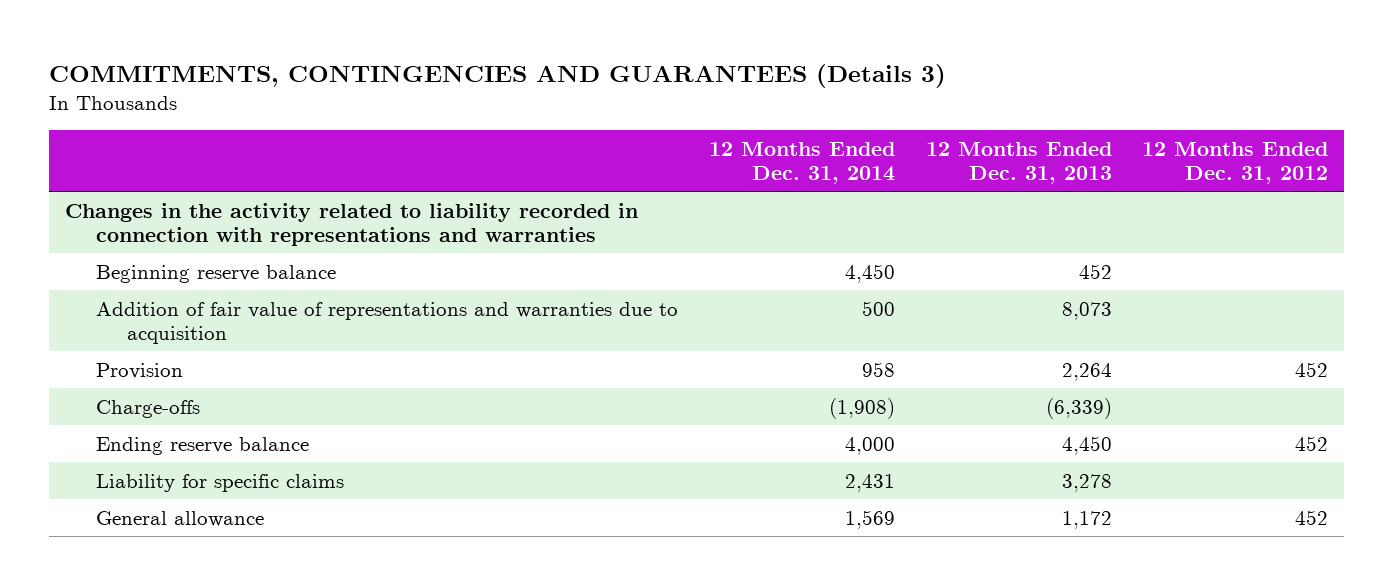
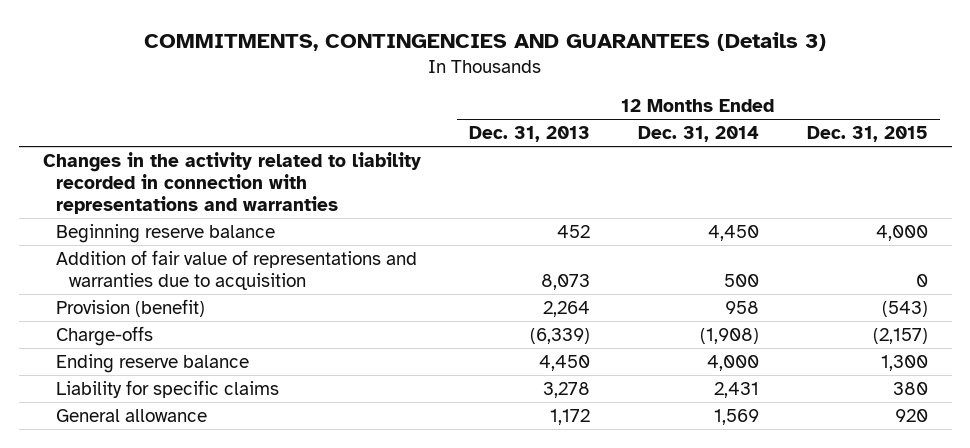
- | 12 Months Ended Dec. 31, 2014 | 12 Months Ended Dec. 31, 2013 | 12 Months Ended Dec. 31, 2012
+ | 12 Months Ended Dec. 31, 2013 | 12 Months Ended Dec. 31, 2014 | 12 Months Ended Dec. 31, 2015
- Provision | 958 | 2,264 | 452
+ Provision (benefit) | 2,264 | 958 | (543)

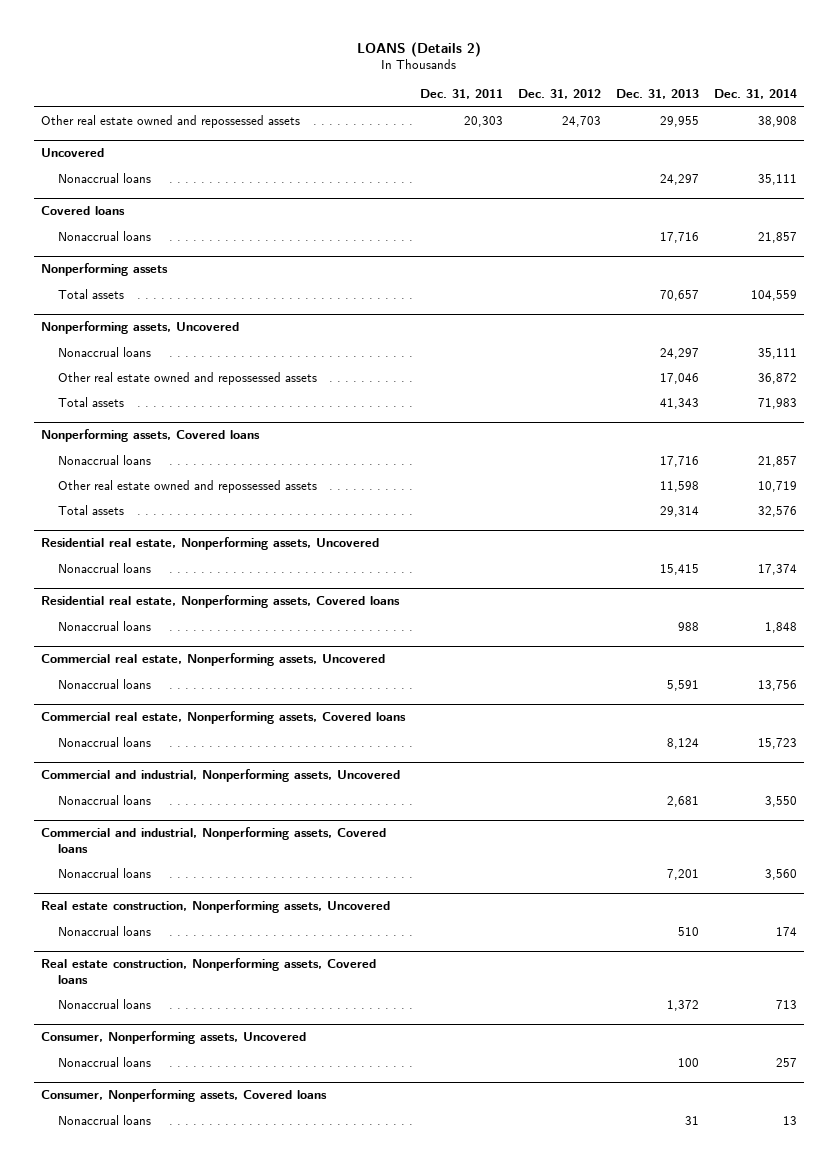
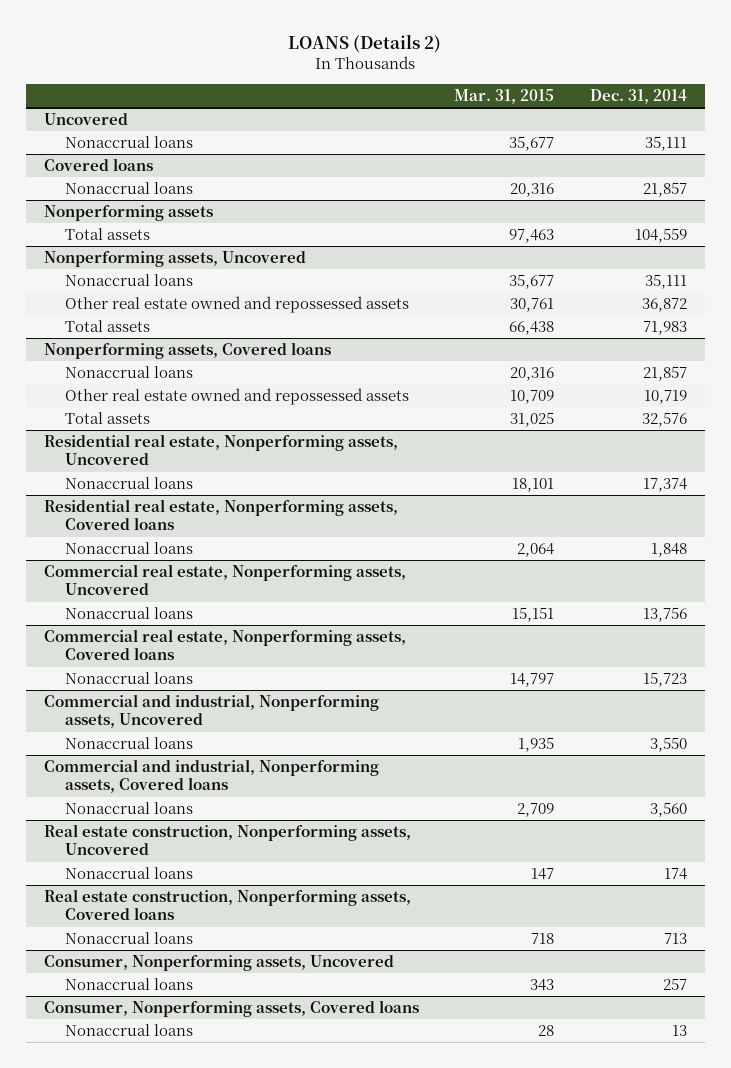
- | Dec. 31, 2011 | Dec. 31, 2012 | Dec. 31, 2013 | Dec. 31, 2014
+ | Mar. 31, 2015 | Dec. 31, 2014
- Other real estate owned and repossessed assets | 20,303 | 24,703 | 29,955 | 38,908

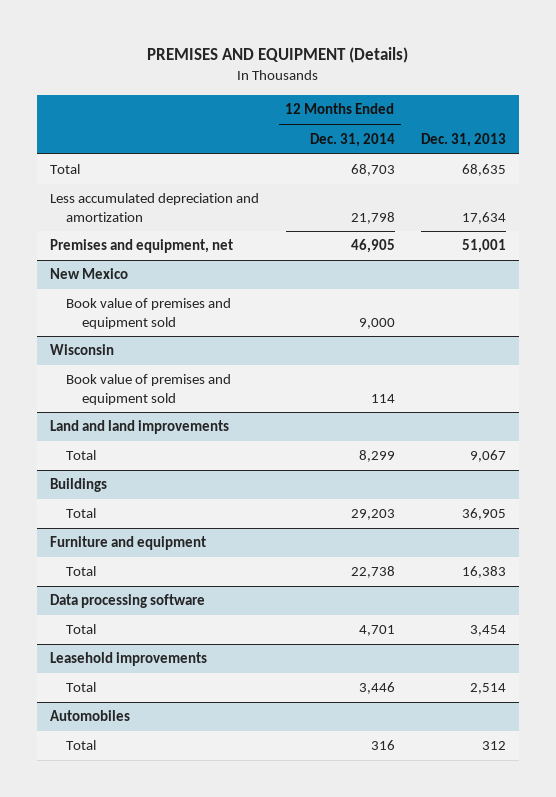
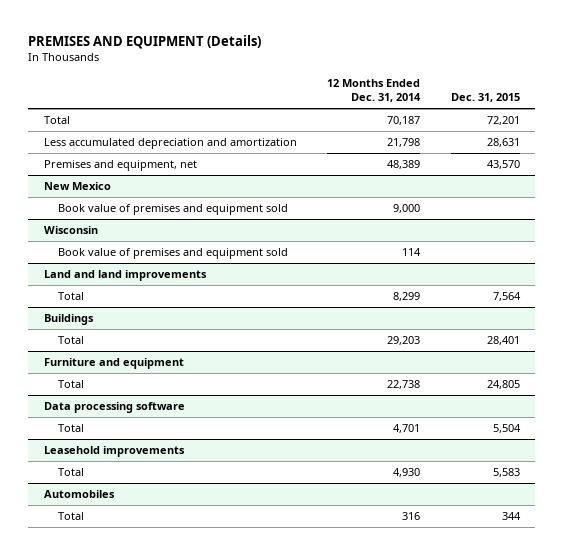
- | 12 Months Ended Dec. 31, 2014 | Dec. 31, 2013
+ | 12 Months Ended Dec. 31, 2014 | Dec. 31, 2015
- Total | 68,703 | 68,635
+ Total | 70,187 | 72,201
- Premises and equipment, net | 46,905 | 51,001
+ Premises and equipment, net | 48,389 | 43,570
@ Leasehold improvements
- Total | 3,446 | 2,514
+ Total | 4,930 | 5,583

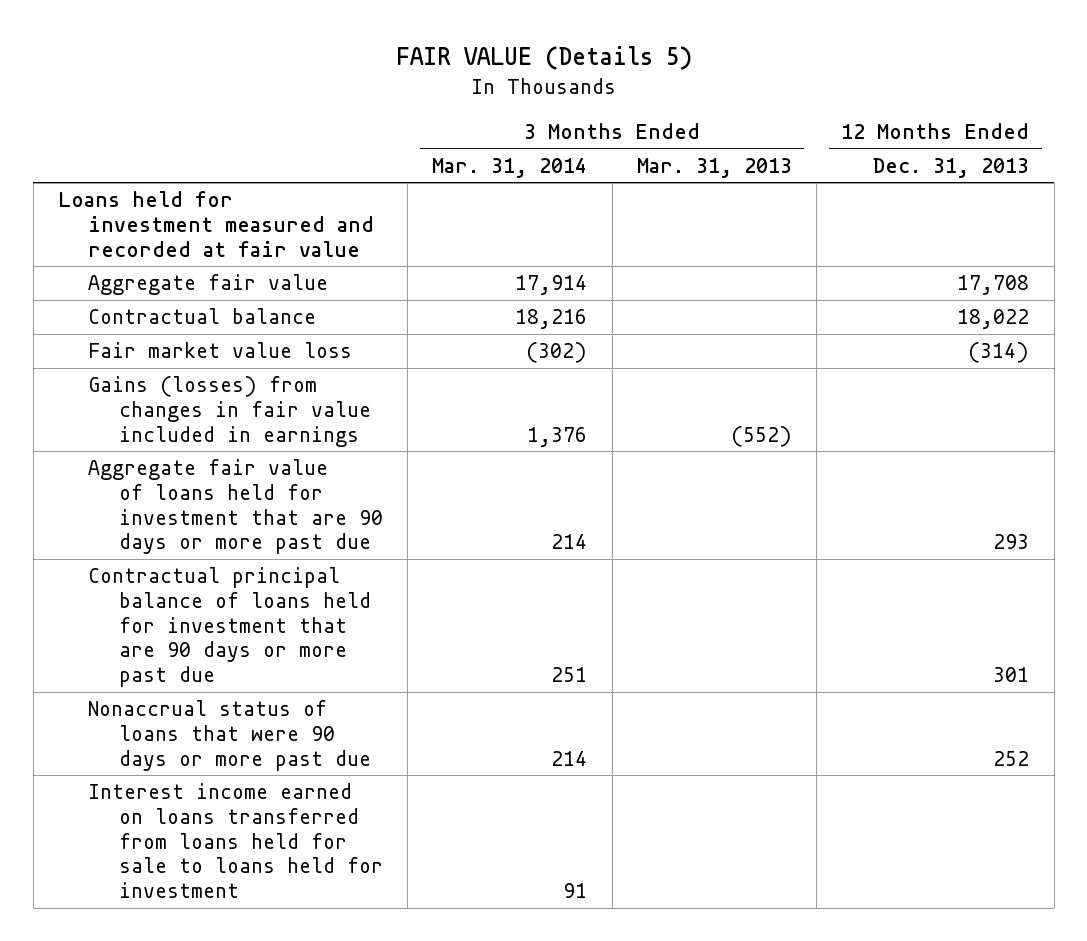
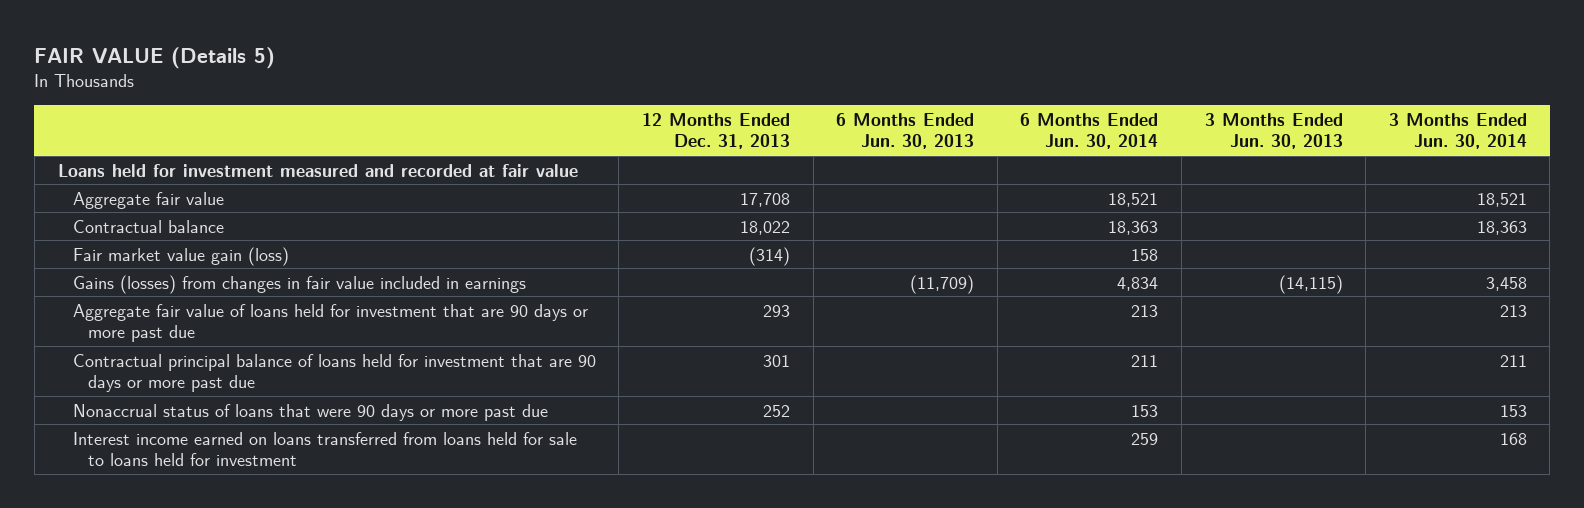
- | 3 Months Ended Mar. 31, 2014 | 3 Months Ended Mar. 31, 2013 | 12 Months Ended Dec. 31, 2013
+ | 12 Months Ended Dec. 31, 2013 | 6 Months Ended Jun. 30, 2013 | 6 Months Ended Jun. 30, 2014 | 3 Months Ended Jun. 30, 2013 | 3 Months Ended Jun. 30, 2014
- Fair market value loss | (302) | | (314)
+ Fair market value gain (loss) | (314) | | 158 | |

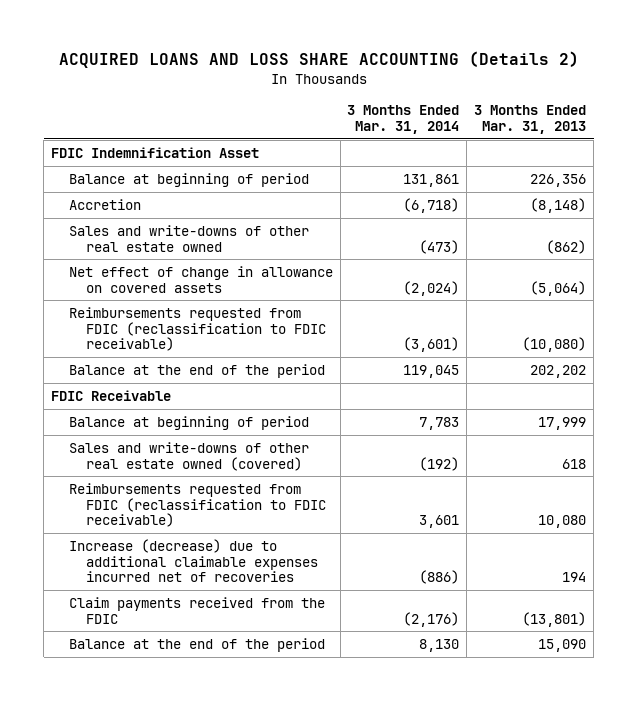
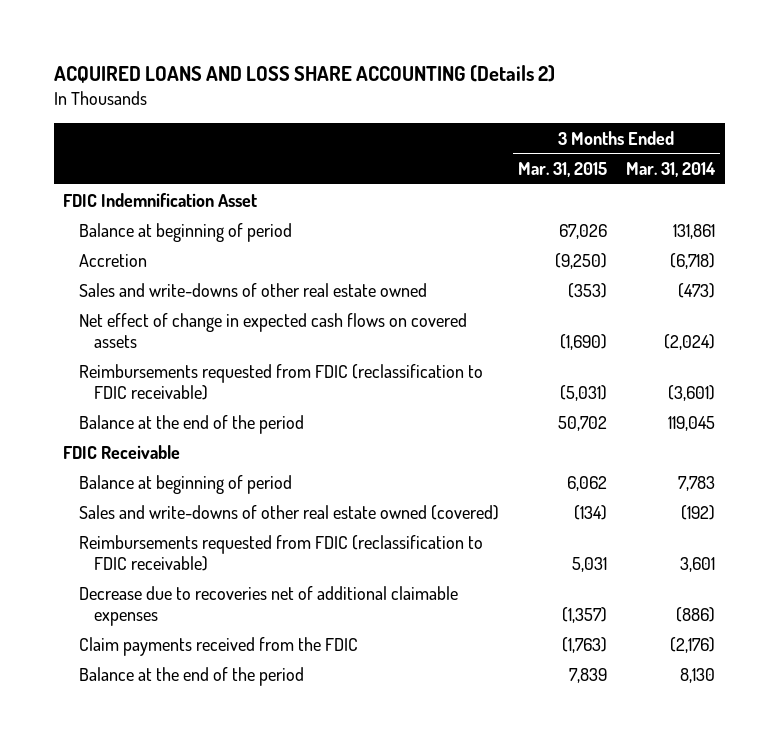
- | 3 Months Ended Mar. 31, 2014 | 3 Months Ended Mar. 31, 2013
+ | 3 Months Ended Mar. 31, 2015 | 3 Months Ended Mar. 31, 2014
- Net effect of change in allowance on covered assets | (2,024) | (5,064)
+ Net effect of change in expected cash flows on covered assets | (1,690) | (2,024)
- Increase (decrease) due to additional claimable expenses incurred net of recoveries | (886) | 194
+ Decrease due to recoveries net of additional claimable expenses | (1,357) | (886)

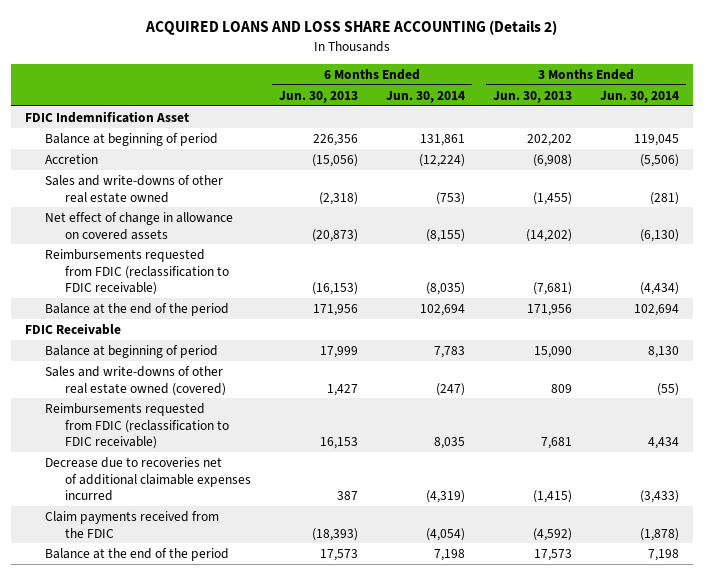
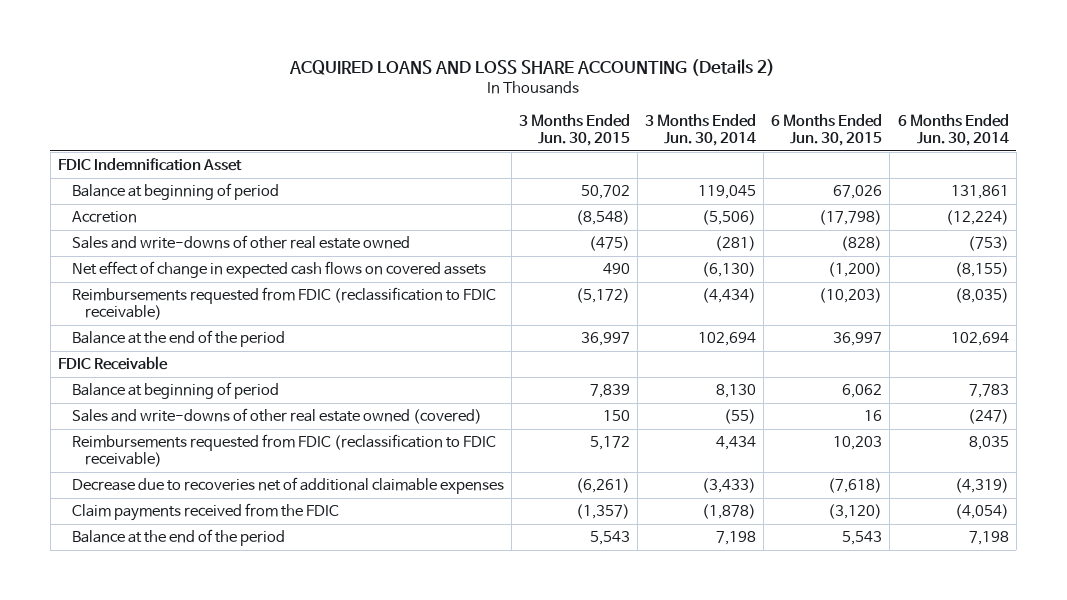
- | 6 Months Ended Jun. 30, 2013 | 6 Months Ended Jun. 30, 2014 | 3 Months Ended Jun. 30, 2013 | 3 Months Ended Jun. 30, 2014
+ | 3 Months Ended Jun. 30, 2015 | 3 Months Ended Jun. 30, 2014 | 6 Months Ended Jun. 30, 2015 | 6 Months Ended Jun. 30, 2014
- Net effect of change in allowance on covered assets | (20,873) | (8,155) | (14,202) | (6,130)
+ Net effect of change in expected cash flows on covered assets | 490 | (6,130) | (1,200) | (8,155)
- Decrease due to recoveries net of additional claimable expenses incurred | 387 | (4,319) | (1,415) | (3,433)
+ Decrease due to recoveries net of additional claimable expenses | (6,261) | (3,433) | (7,618) | (4,319)

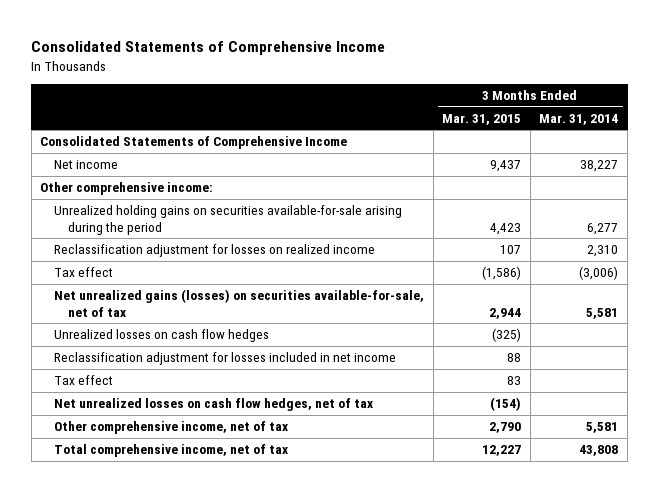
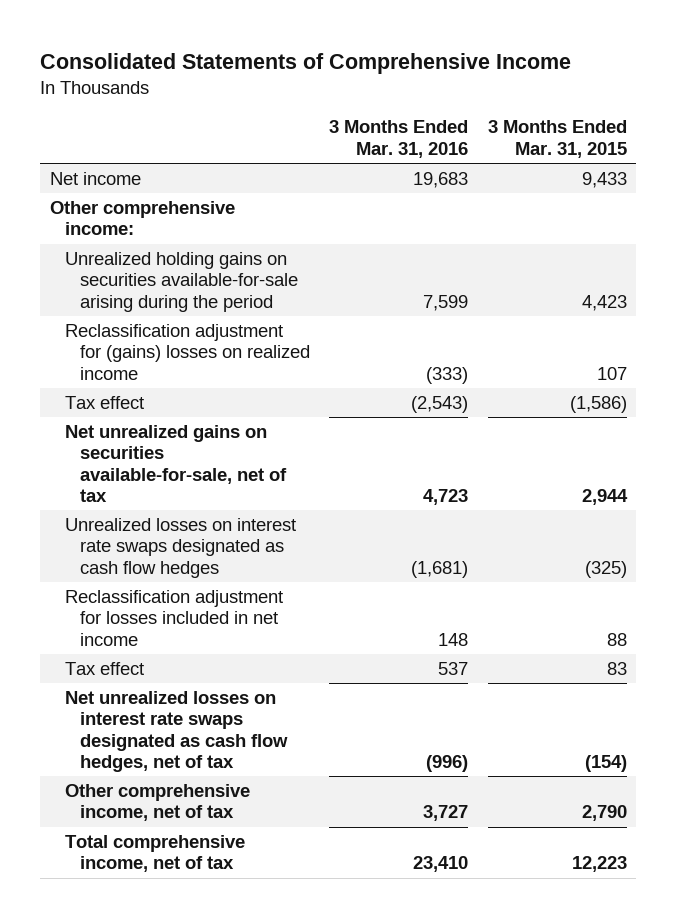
- | 3 Months Ended Mar. 31, 2015 | 3 Months Ended Mar. 31, 2014
+ | 3 Months Ended Mar. 31, 2016 | 3 Months Ended Mar. 31, 2015
- Consolidated Statements of Comprehensive Income
- Net income | 9,437 | 38,227
+ Net income | 19,683 | 9,433
- Reclassification adjustment for losses on realized income | 107 | 2,310
+ Reclassification adjustment for (gains) losses on realized income | (333) | 107
- Net unrealized gains (losses) on securities available-for-sale, net of tax | 2,944 | 5,581
- Unrealized losses on cash flow hedges | (325) |
+ Net unrealized gains on securities available-for-sale, net of tax | 4,723 | 2,944
+ Unrealized losses on interest rate swaps designated as cash flow hedges | (1,681) | (325)
- Net unrealized losses on cash flow hedges, net of tax | (154) |
+ Net unrealized losses on interest rate swaps designated as cash flow hedges, net of tax | (996) | (154)
- Total comprehensive income, net of tax | 12,227 | 43,808
+ Total comprehensive income, net of tax | 23,410 | 12,223

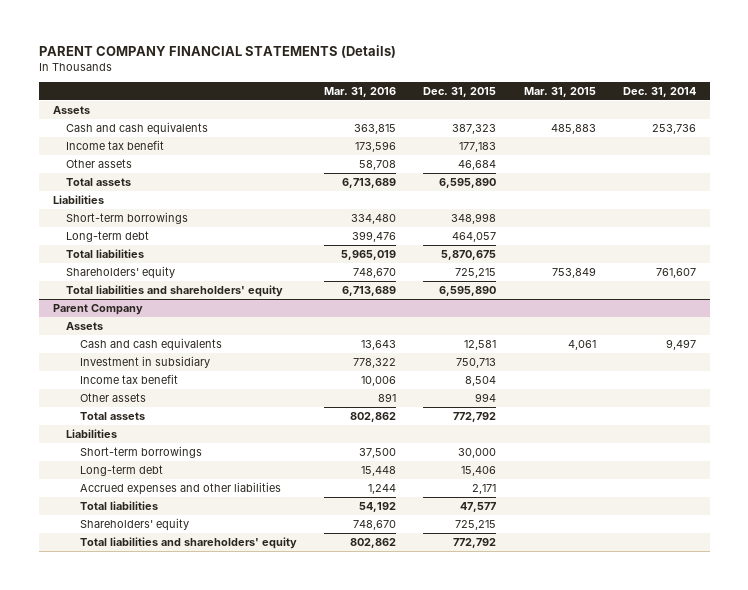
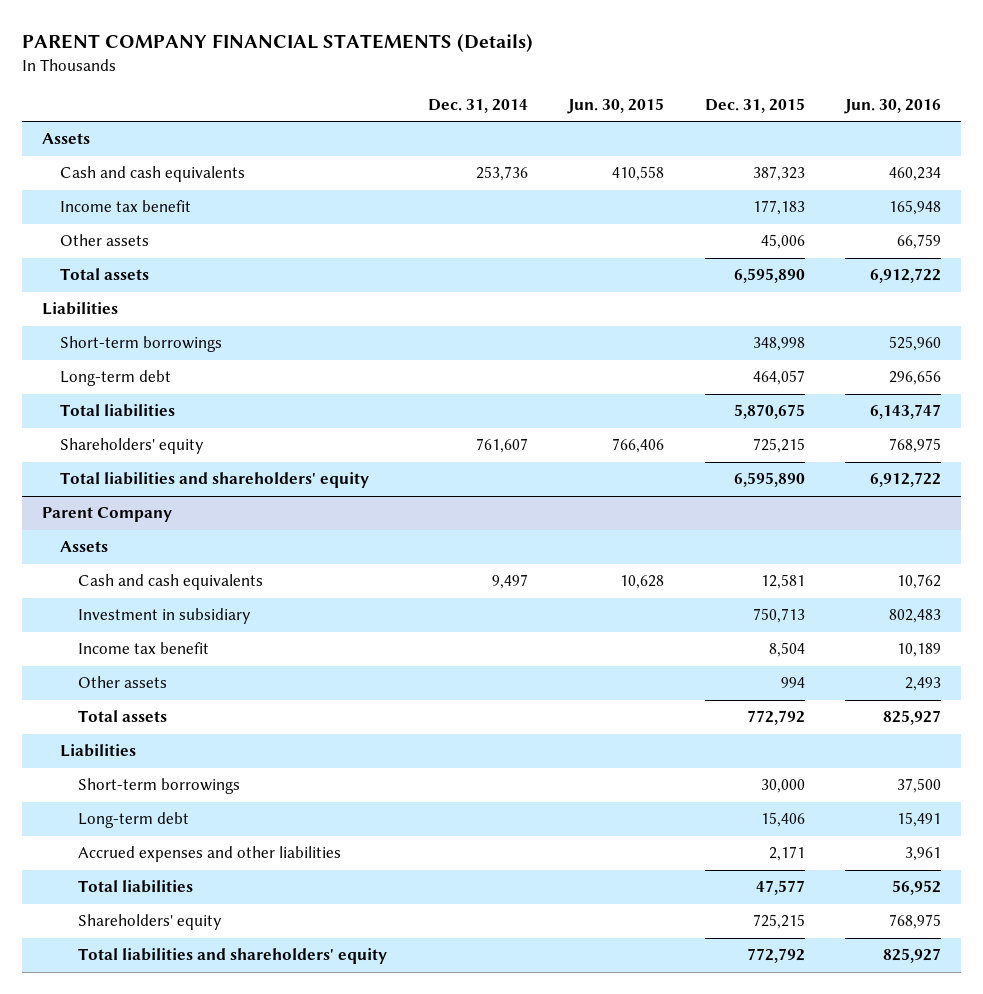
- | Mar. 31, 2016 | Dec. 31, 2015 | Mar. 31, 2015 | Dec. 31, 2014
+ | Dec. 31, 2014 | Jun. 30, 2015 | Dec. 31, 2015 | Jun. 30, 2016
- Other assets | 58,708 | 46,684 | |
+ Other assets | | | 45,006 | 66,759

